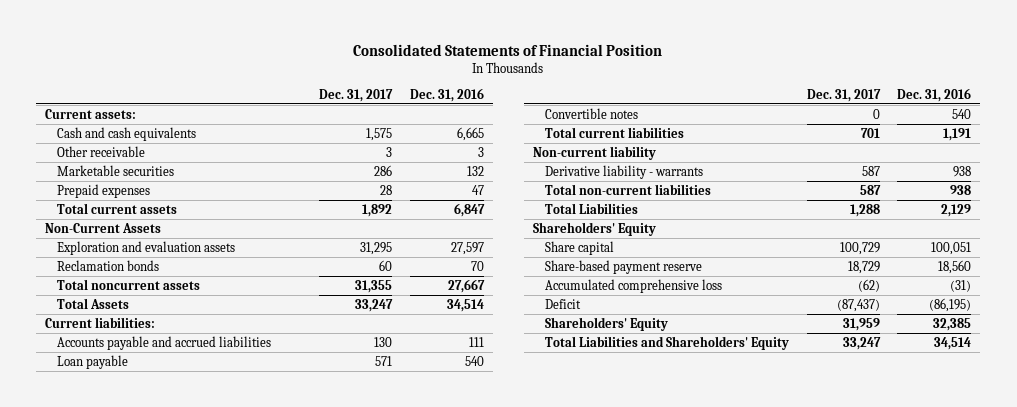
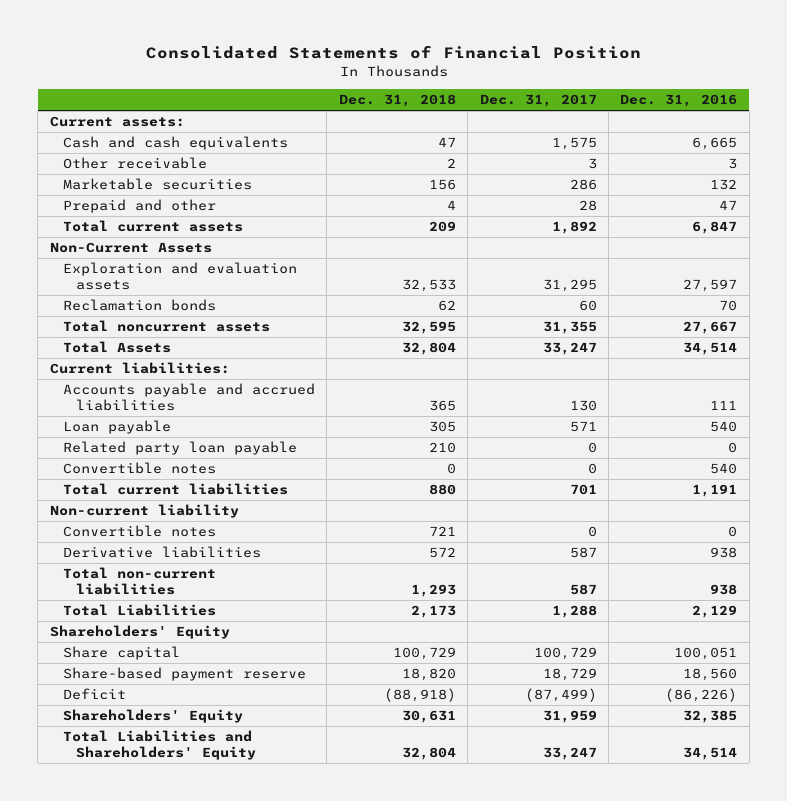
- | Dec. 31, 2017 | Dec. 31, 2016
+ | Dec. 31, 2018 | Dec. 31, 2017 | Dec. 31, 2016
- Prepaid expenses | 28 | 47
+ Prepaid and other | 4 | 28 | 47
+ Related party loan payable | 210 | 0 | 0
- Derivative liability - warrants | 587 | 938
+ Convertible notes | 721 | 0 | 0
+ Derivative liabilities | 572 | 587 | 938
- Accumulated comprehensive loss | (62) | (31)
- Deficit | (87,437) | (86,195)
+ Deficit | (88,918) | (87,499) | (86,226)

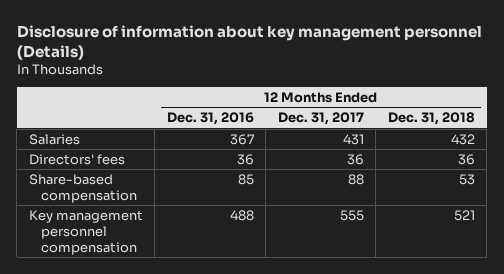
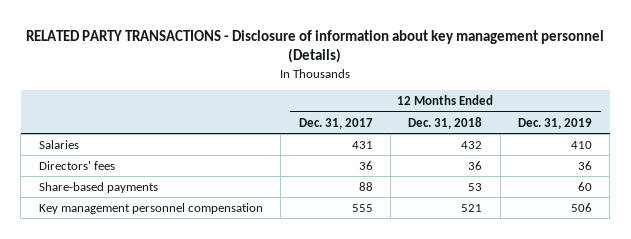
- Disclosure of information about key management personnel (Details)
+ RELATED PARTY TRANSACTIONS - Disclosure of information about key management personnel (Details)
- | 12 Months Ended Dec. 31, 2016 | 12 Months Ended Dec. 31, 2017 | 12 Months Ended Dec. 31, 2018
+ | 12 Months Ended Dec. 31, 2017 | 12 Months Ended Dec. 31, 2018 | 12 Months Ended Dec. 31, 2019
- Share-based compensation | 85 | 88 | 53
+ Share-based payments | 88 | 53 | 60

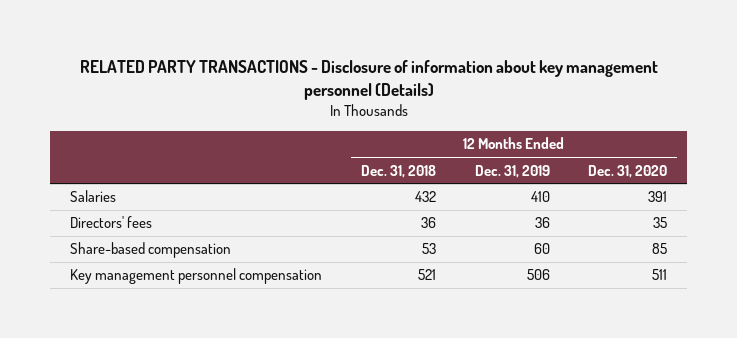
- | 12 Months Ended Dec. 31, 2017 | 12 Months Ended Dec. 31, 2018 | 12 Months Ended Dec. 31, 2019
+ | 12 Months Ended Dec. 31, 2018 | 12 Months Ended Dec. 31, 2019 | 12 Months Ended Dec. 31, 2020
- Share-based payments | 88 | 53 | 60
+ Share-based compensation | 53 | 60 | 85

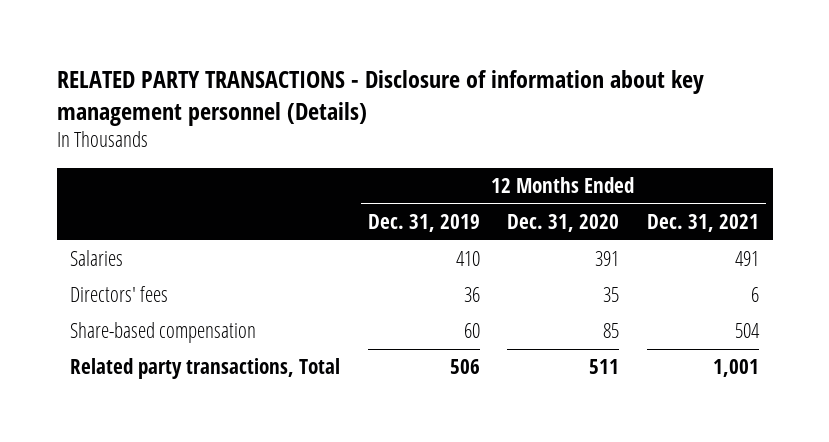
- | 12 Months Ended Dec. 31, 2018 | 12 Months Ended Dec. 31, 2019 | 12 Months Ended Dec. 31, 2020
+ | 12 Months Ended Dec. 31, 2019 | 12 Months Ended Dec. 31, 2020 | 12 Months Ended Dec. 31, 2021
- Key management personnel compensation | 521 | 506 | 511
+ Related party transactions, Total | 506 | 511 | 1,001

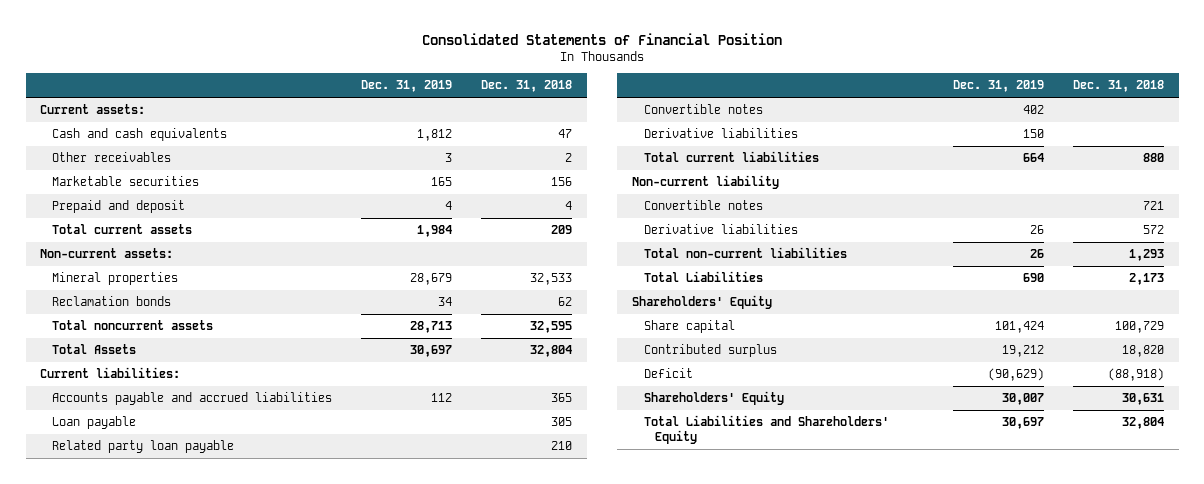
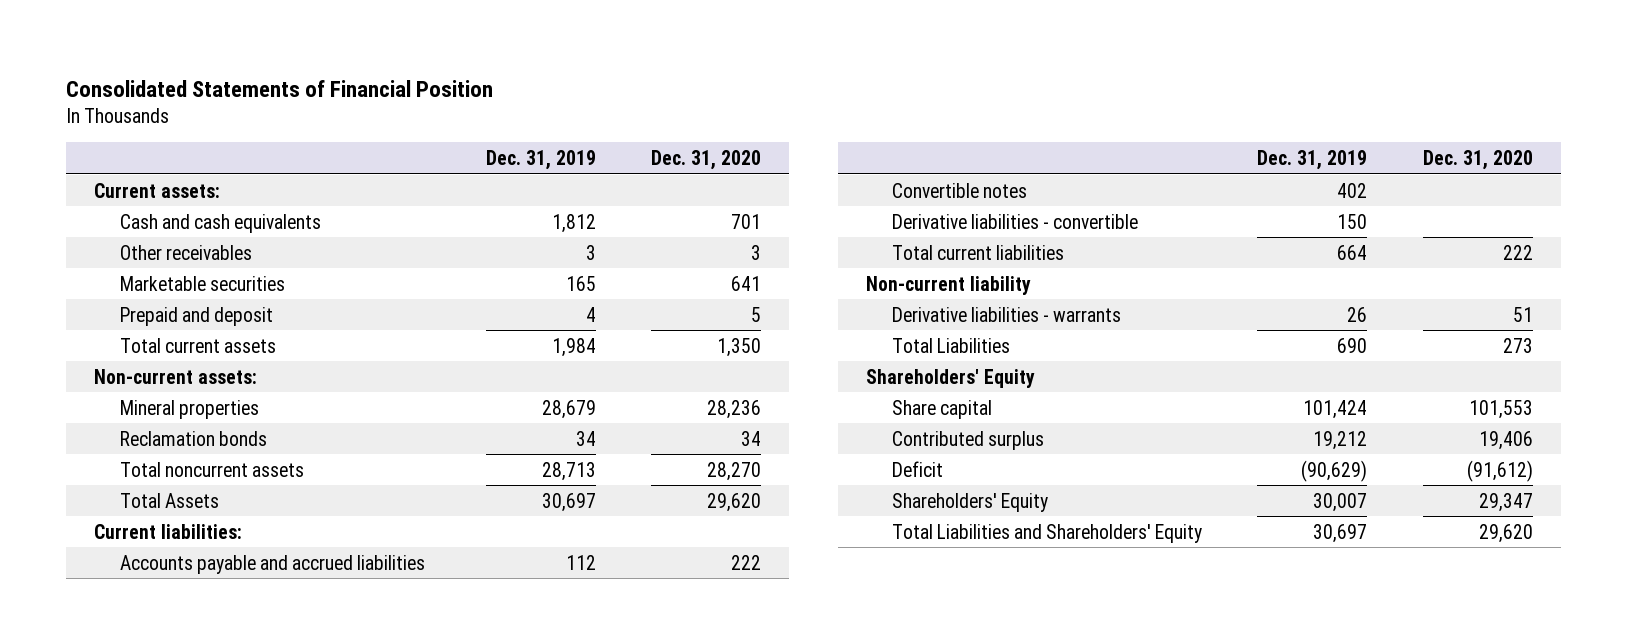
- | Dec. 31, 2019 | Dec. 31, 2018
+ | Dec. 31, 2019 | Dec. 31, 2020
- Loan payable | | 305
- Related party loan payable | | 210
- Derivative liabilities | 150 |
+ Derivative liabilities - convertible | 150 |
- Convertible notes | | 721
- Derivative liabilities | 26 | 572
- Total non-current liabilities | 26 | 1,293
+ Derivative liabilities - warrants | 26 | 51

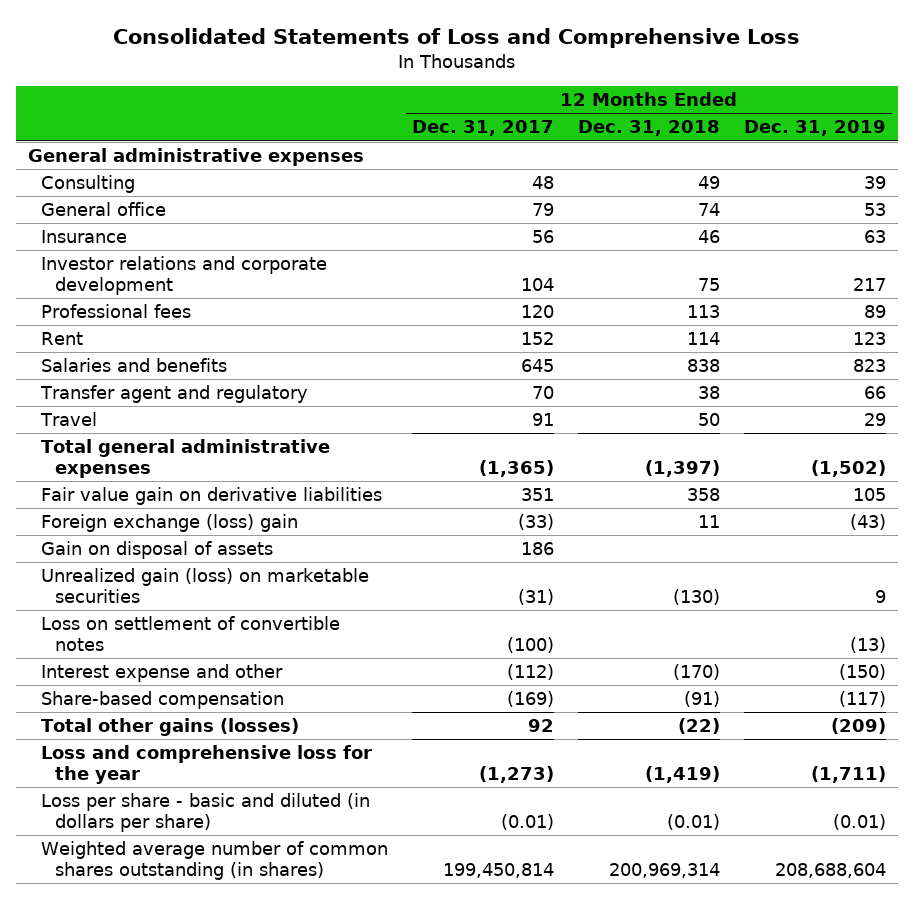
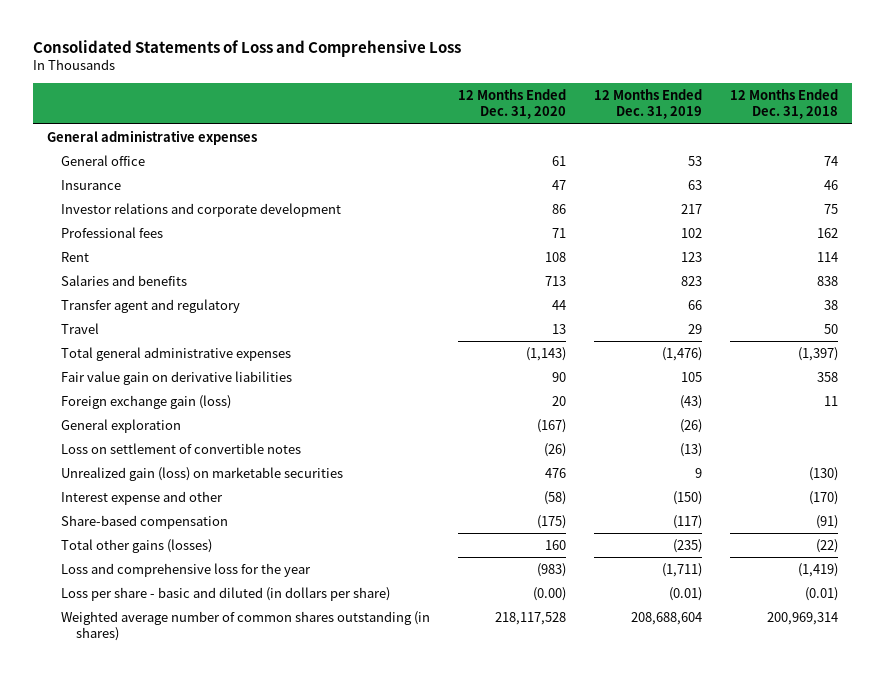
- | 12 Months Ended Dec. 31, 2017 | 12 Months Ended Dec. 31, 2018 | 12 Months Ended Dec. 31, 2019
+ | 12 Months Ended Dec. 31, 2020 | 12 Months Ended Dec. 31, 2019 | 12 Months Ended Dec. 31, 2018
- Consulting | 48 | 49 | 39
- Professional fees | 120 | 113 | 89
+ Professional fees | 71 | 102 | 162
- Total general administrative expenses | (1,365) | (1,397) | (1,502)
+ Total general administrative expenses | (1,143) | (1,476) | (1,397)
- Foreign exchange (loss) gain | (33) | 11 | (43)
- Gain on disposal of assets | 186 | |
+ Foreign exchange gain (loss) | 20 | (43) | 11
+ General exploration | (167) | (26) |
moved down: Unrealized gain (loss) on marketable securities | 476 | 9 | (130)
- Total other gains (losses) | 92 | (22) | (209)
+ Total other gains (losses) | 160 | (235) | (22)

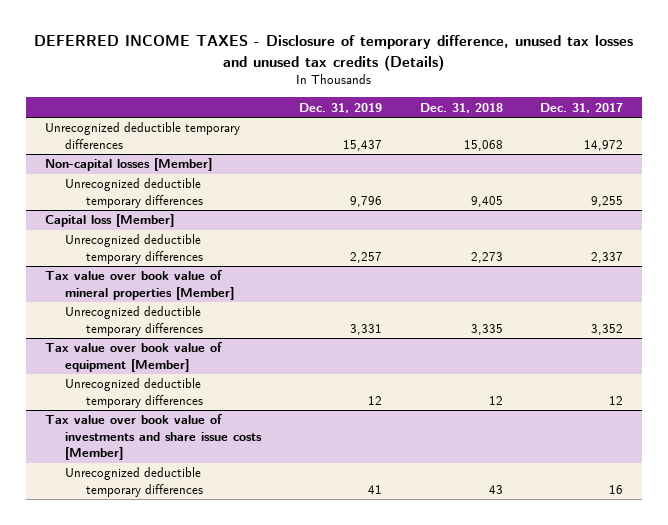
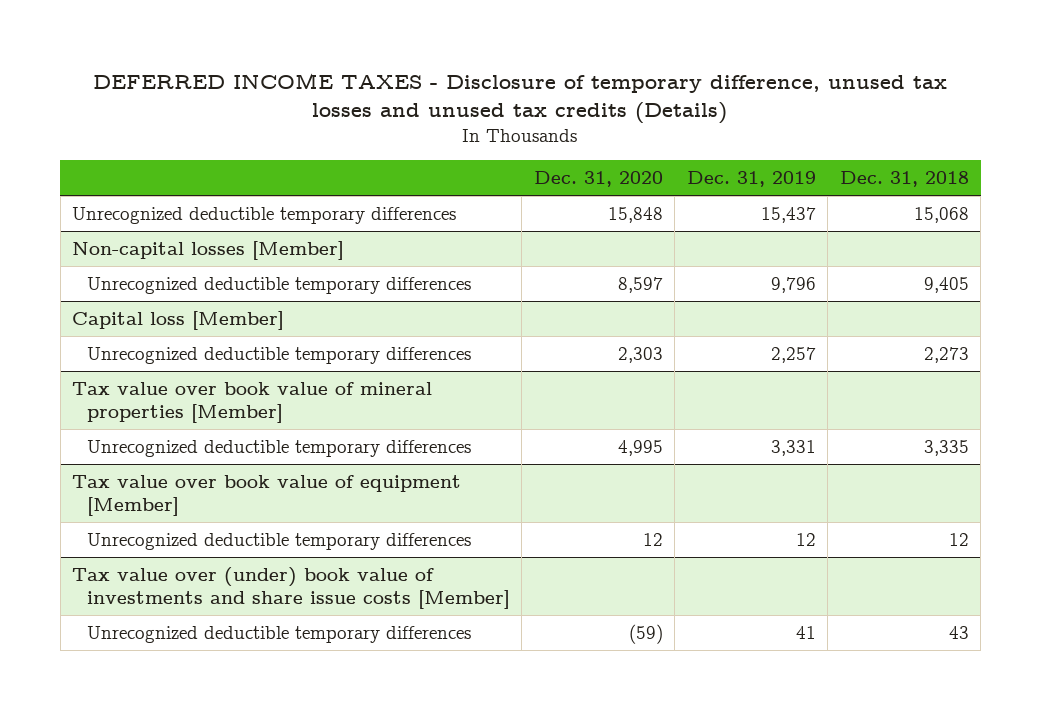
- | Dec. 31, 2019 | Dec. 31, 2018 | Dec. 31, 2017
+ | Dec. 31, 2020 | Dec. 31, 2019 | Dec. 31, 2018
- Tax value over book value of investments and share issue costs [Member]
+ Tax value over (under) book value of investments and share issue costs [Member]

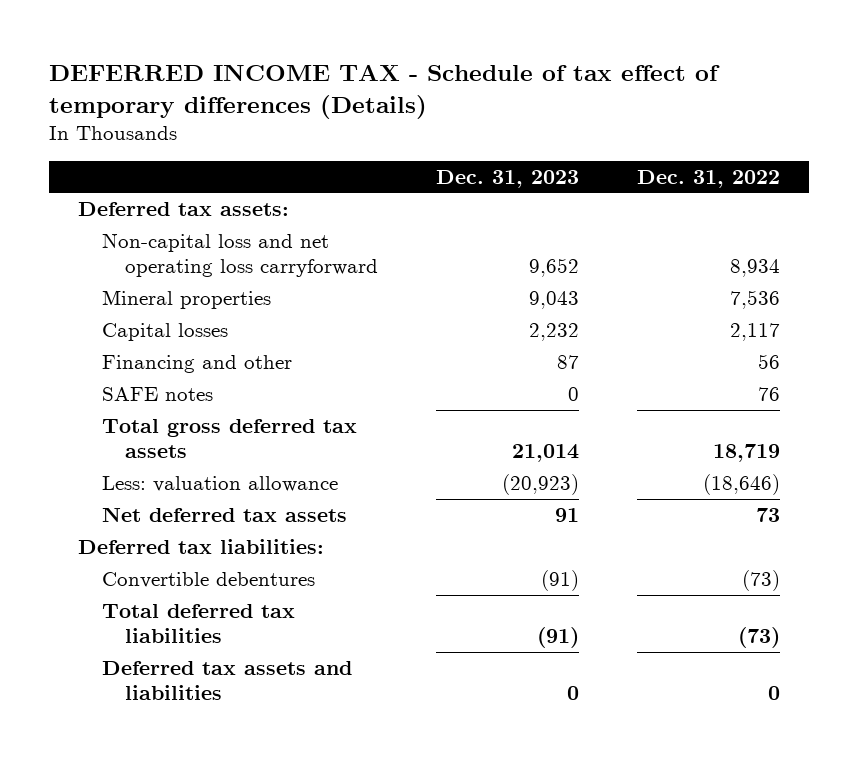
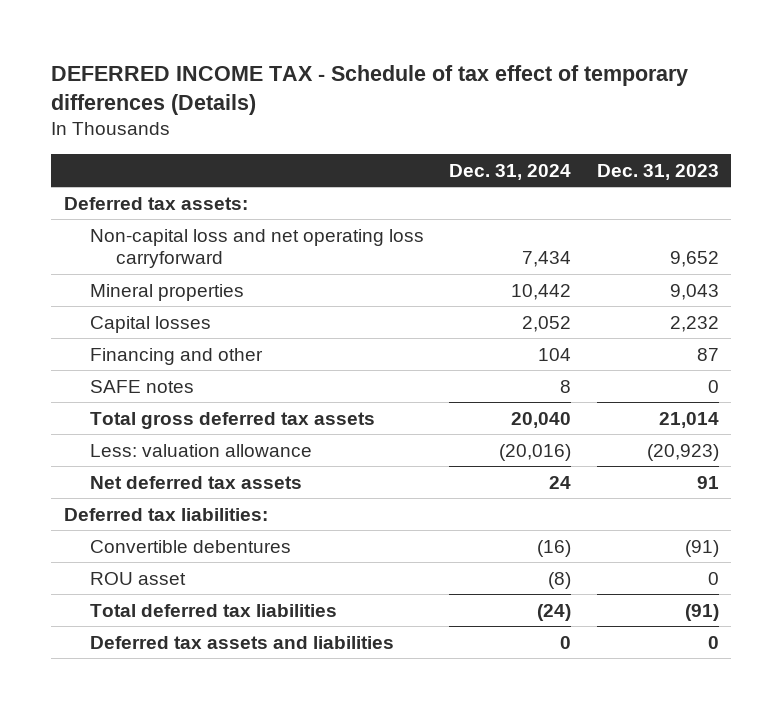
- | Dec. 31, 2023 | Dec. 31, 2022
+ | Dec. 31, 2024 | Dec. 31, 2023
+ ROU asset | (8) | 0

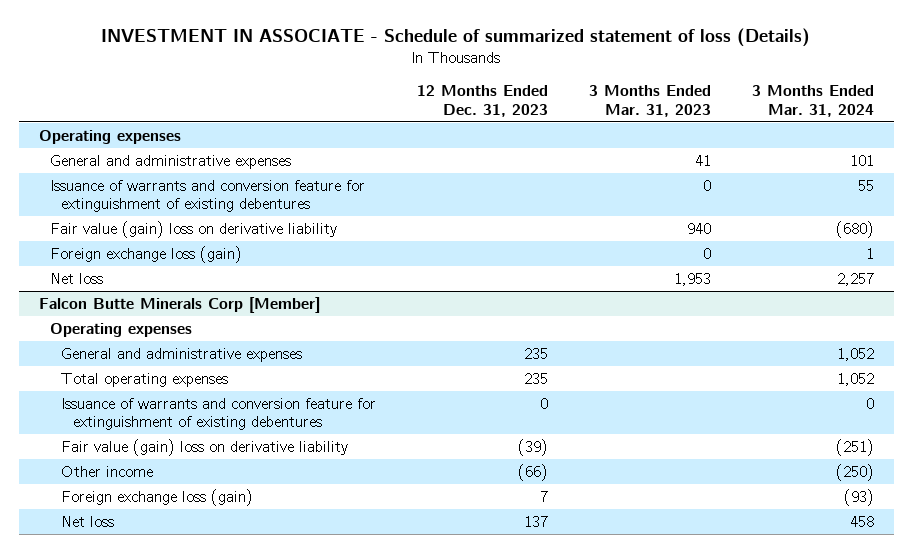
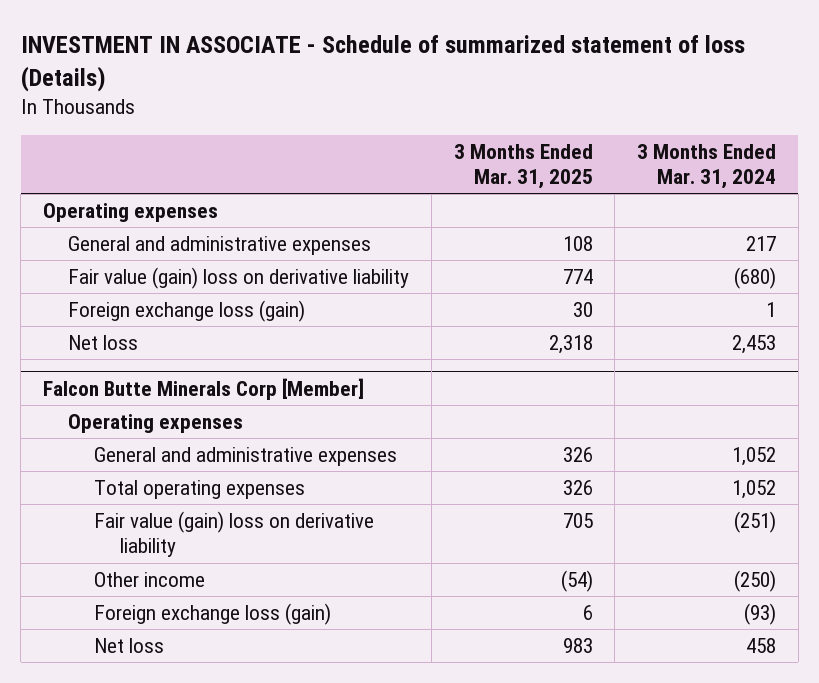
- | 12 Months Ended Dec. 31, 2023 | 3 Months Ended Mar. 31, 2023 | 3 Months Ended Mar. 31, 2024
+ | 3 Months Ended Mar. 31, 2025 | 3 Months Ended Mar. 31, 2024
- General and administrative expenses | | 41 | 101
- Issuance of warrants and conversion feature for extinguishment of existing debentures | | 0 | 55
+ General and administrative expenses | 108 | 217
- Net loss | | 1,953 | 2,257
+ Net loss | 2,318 | 2,453
@ Falcon Butte Minerals Corp [Member]
- Issuance of warrants and conversion feature for extinguishment of existing debentures | 0 | | 0

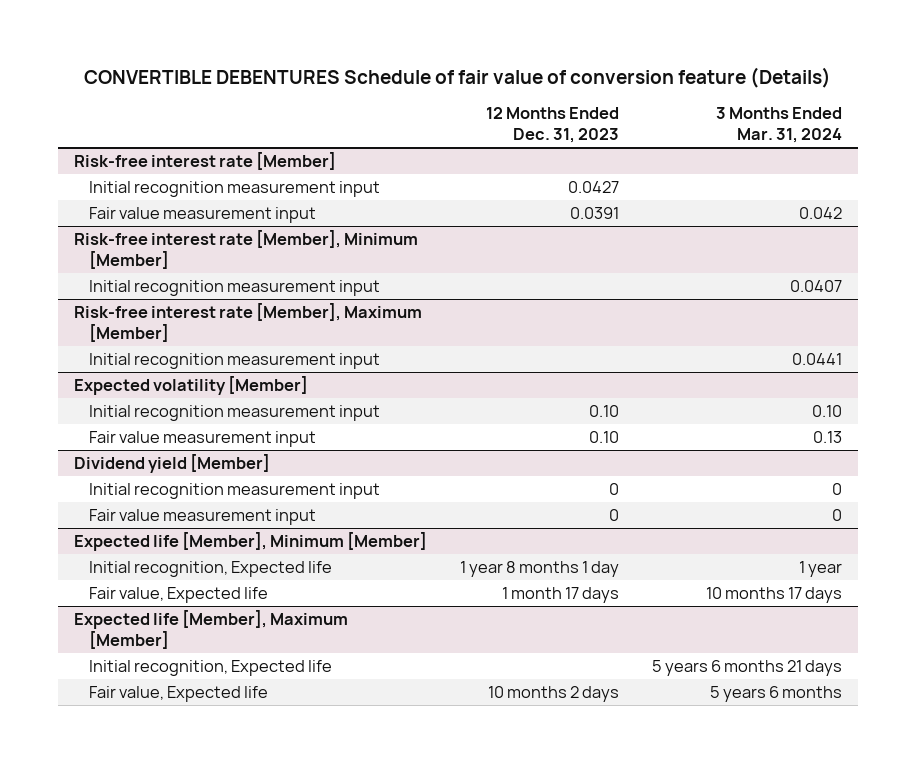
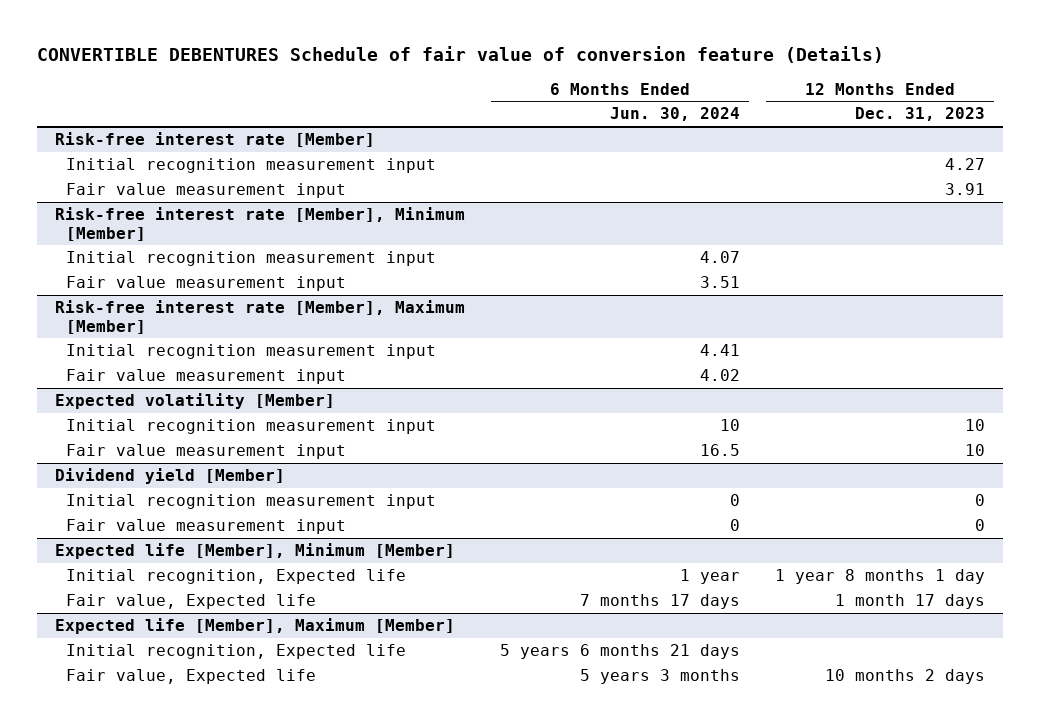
- | 12 Months Ended Dec. 31, 2023 | 3 Months Ended Mar. 31, 2024
+ | 6 Months Ended Jun. 30, 2024 | 12 Months Ended Dec. 31, 2023
@ Risk-free interest rate [Member]
- Initial recognition measurement input | 0.0427 |
- Fair value measurement input | 0.0391 | 0.042
+ Initial recognition measurement input | | 4.27
+ Fair value measurement input | | 3.91
@ Risk-free interest rate [Member], Minimum [Member]
+ Fair value measurement input | 3.51 |
@ Risk-free interest rate [Member], Maximum [Member]
+ Fair value measurement input | 4.02 |
@ Expected volatility [Member]
- Initial recognition measurement input | 0.10 | 0.10
- Fair value measurement input | 0.10 | 0.13
+ Initial recognition measurement input | 10 | 10
+ Fair value measurement input | 16.5 | 10

